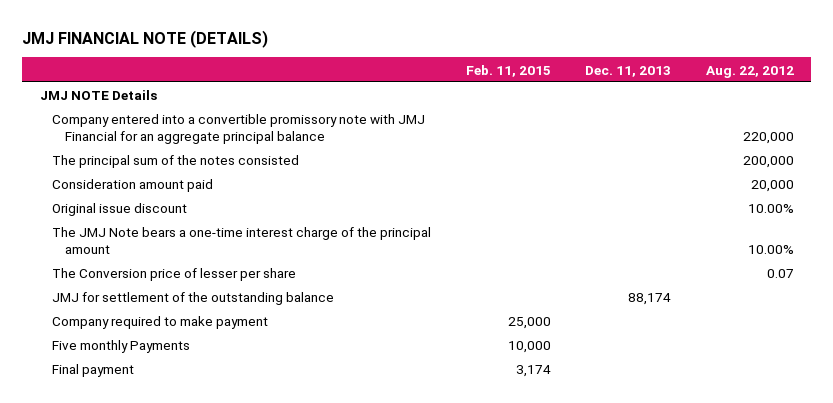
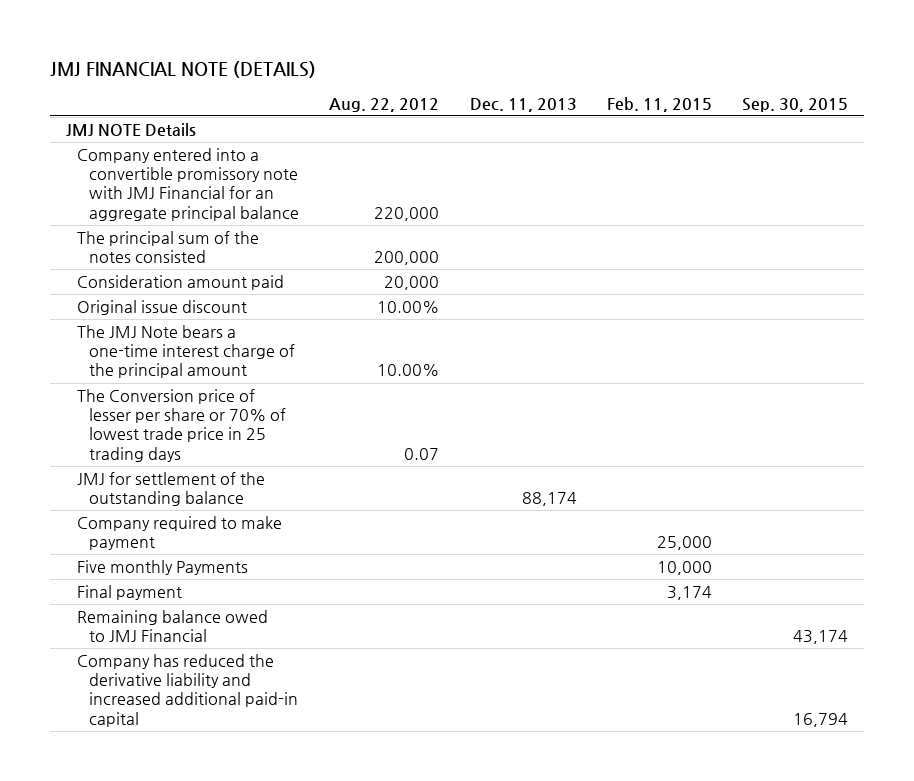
- | Feb. 11, 2015 | Dec. 11, 2013 | Aug. 22, 2012
+ | Aug. 22, 2012 | Dec. 11, 2013 | Feb. 11, 2015 | Sep. 30, 2015
- The Conversion price of lesser per share | | | 0.07
+ The Conversion price of lesser per share or 70% of lowest trade price in 25 trading days | 0.07 | | |
+ Remaining balance owed to JMJ Financial | | | | 43,174
+ Company has reduced the derivative liability and increased additional paid-in capital | | | | 16,794

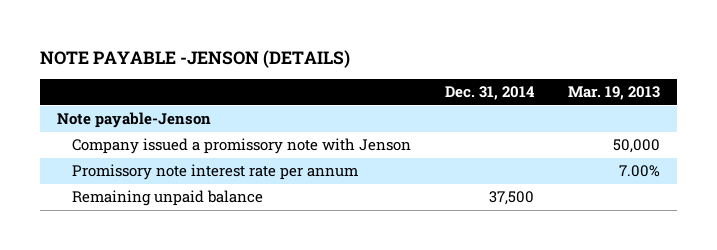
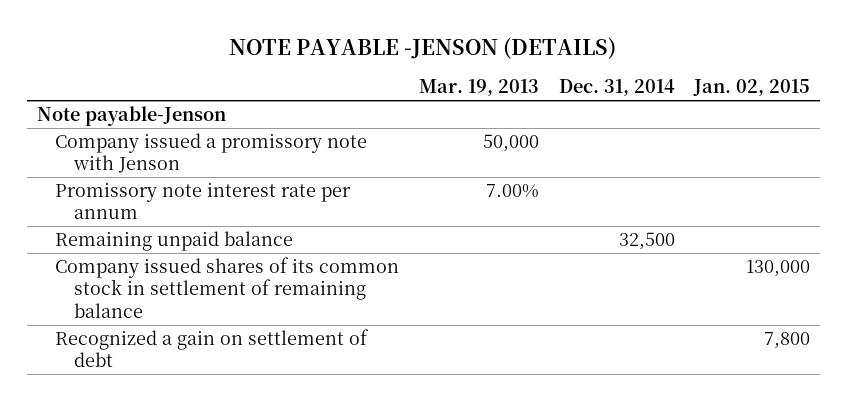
- | Dec. 31, 2014 | Mar. 19, 2013
+ | Mar. 19, 2013 | Dec. 31, 2014 | Jan. 02, 2015
- Remaining unpaid balance | 37,500 |
+ Remaining unpaid balance | | 32,500 |
+ Company issued shares of its common stock in settlement of remaining balance | | | 130,000
+ Recognized a gain on settlement of debt | | | 7,800

